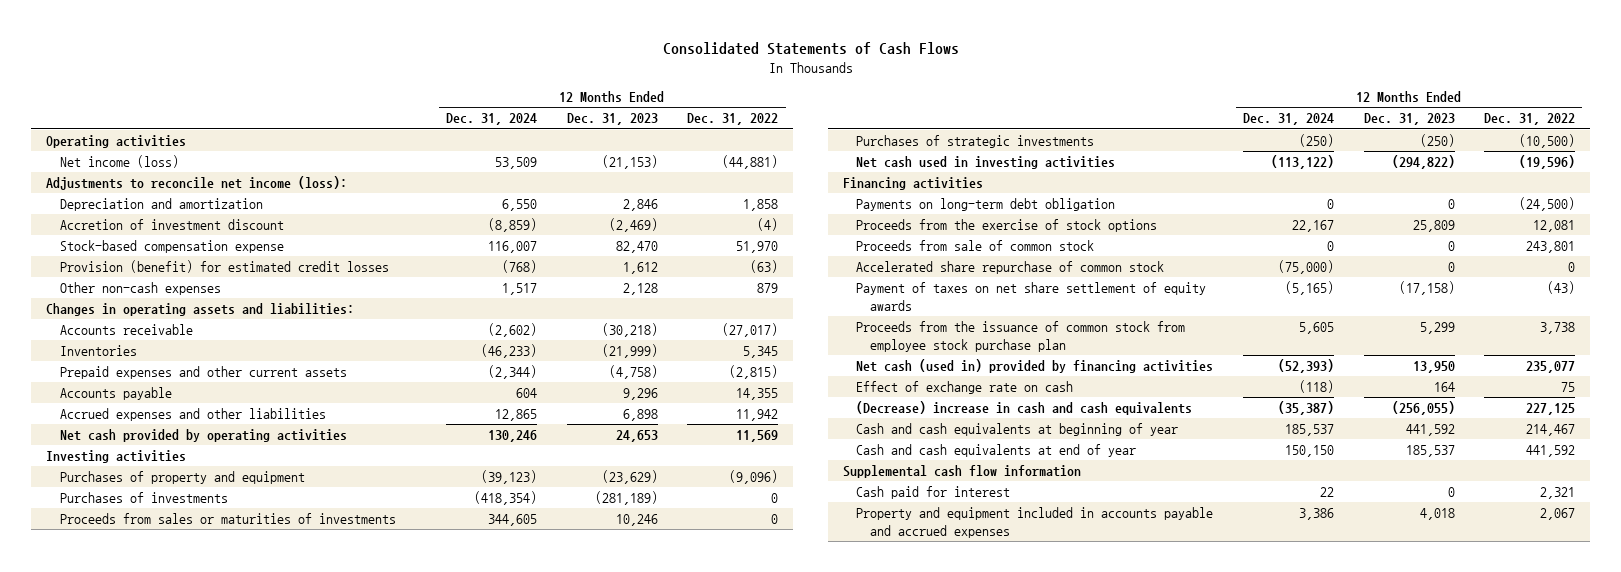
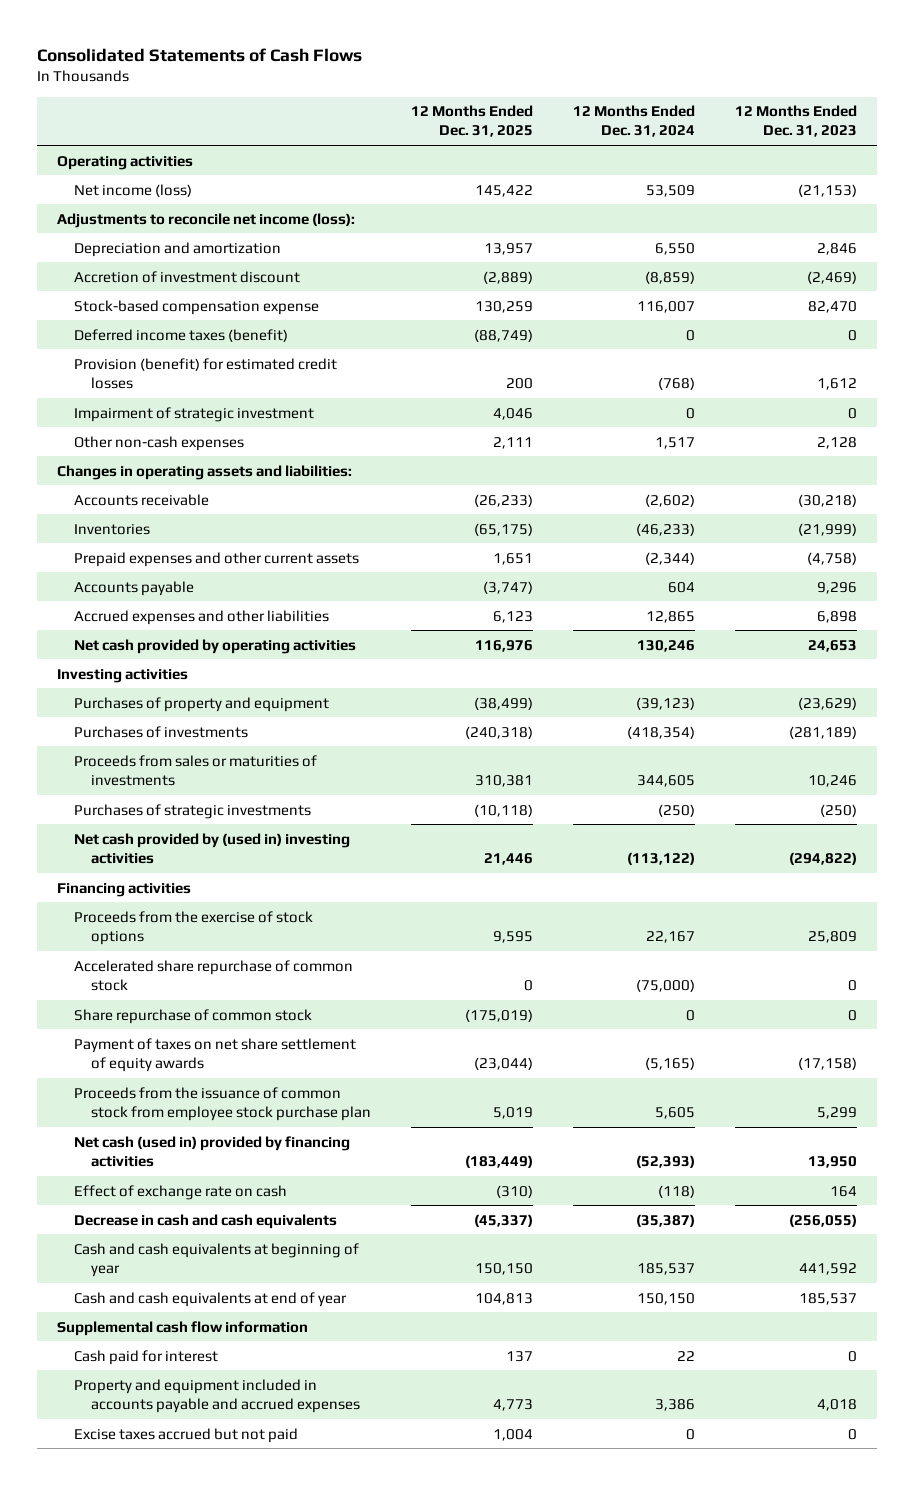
- | 12 Months Ended Dec. 31, 2024 | 12 Months Ended Dec. 31, 2023 | 12 Months Ended Dec. 31, 2022
+ | 12 Months Ended Dec. 31, 2025 | 12 Months Ended Dec. 31, 2024 | 12 Months Ended Dec. 31, 2023
+ Deferred income taxes (benefit) | (88,749) | 0 | 0
+ Impairment of strategic investment | 4,046 | 0 | 0
- Net cash used in investing activities | (113,122) | (294,822) | (19,596)
+ Net cash provided by (used in) investing activities | 21,446 | (113,122) | (294,822)
- Payments on long-term debt obligation | 0 | 0 | (24,500)
- Proceeds from sale of common stock | 0 | 0 | 243,801
+ Share repurchase of common stock | (175,019) | 0 | 0
- (Decrease) increase in cash and cash equivalents | (35,387) | (256,055) | 227,125
+ Decrease in cash and cash equivalents | (45,337) | (35,387) | (256,055)
+ Excise taxes accrued but not paid | 1,004 | 0 | 0

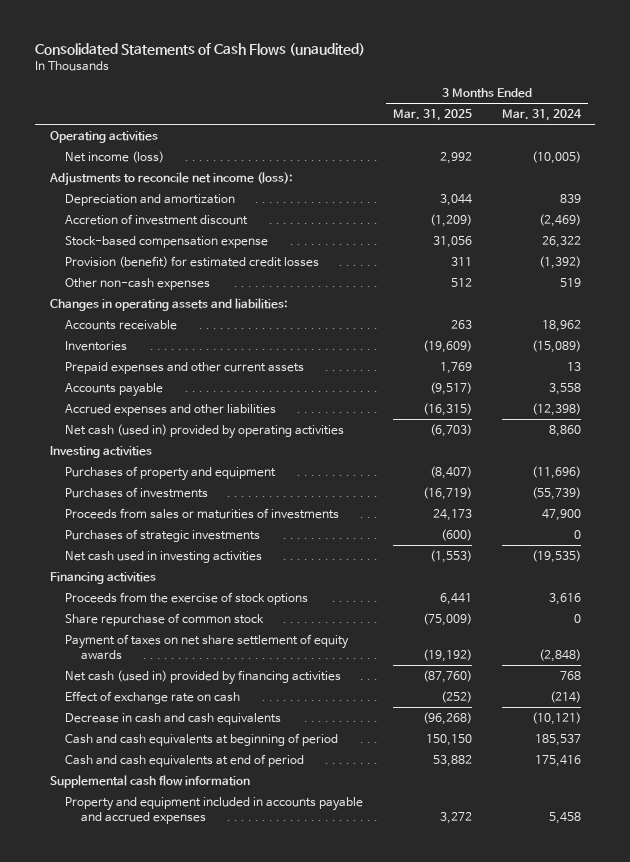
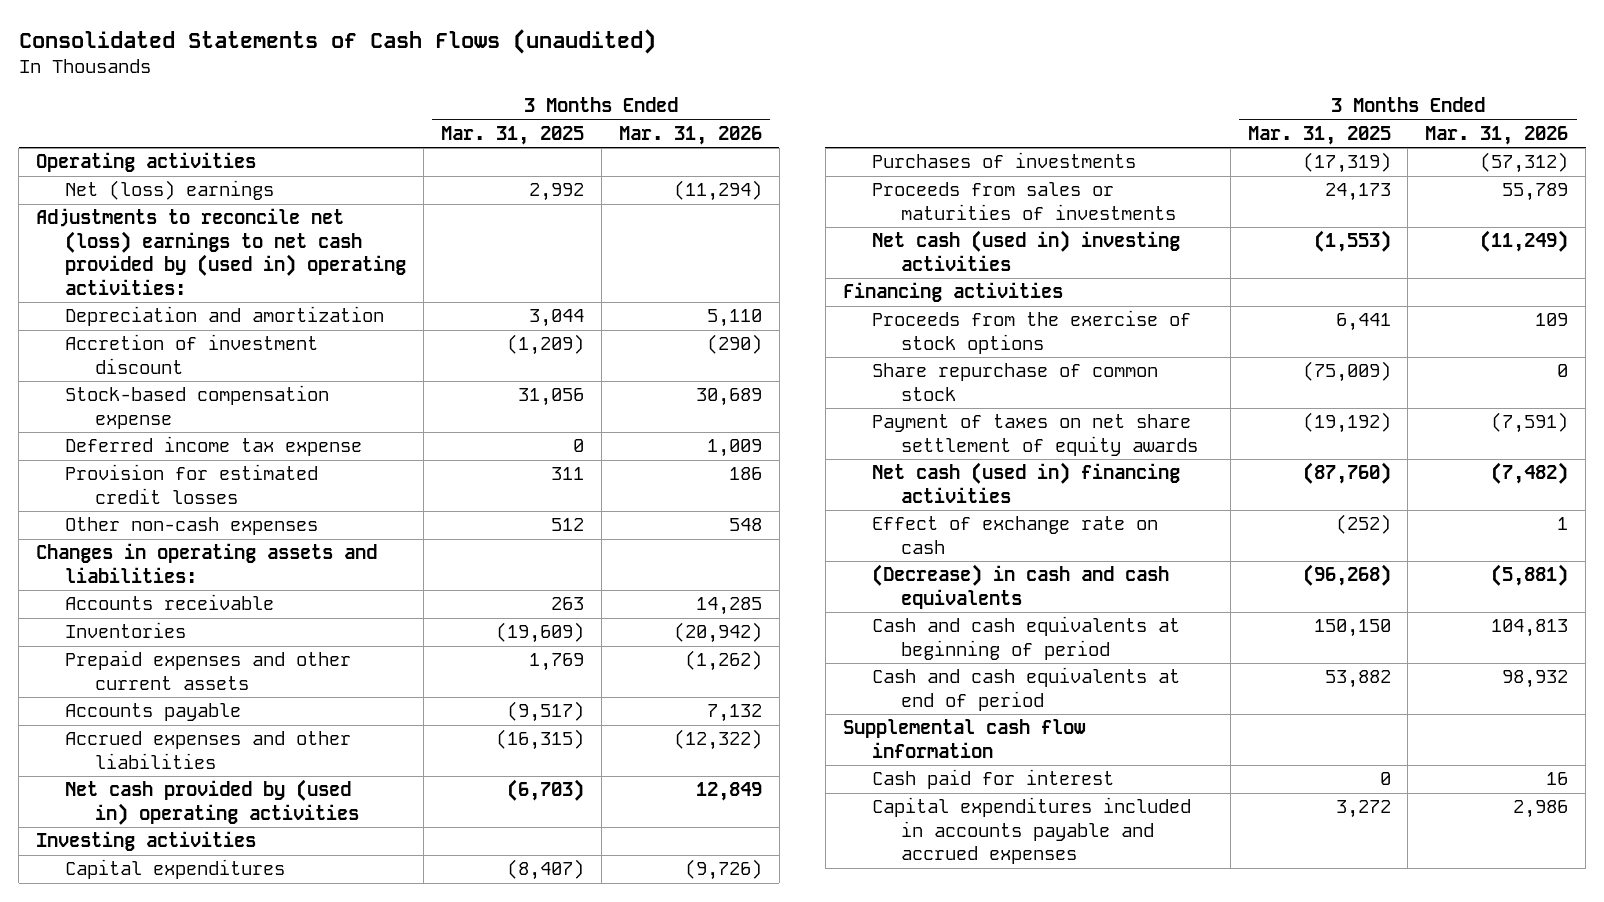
- | 3 Months Ended Mar. 31, 2025 | 3 Months Ended Mar. 31, 2024
+ | 3 Months Ended Mar. 31, 2025 | 3 Months Ended Mar. 31, 2026
- Net income (loss) | 2,992 | (10,005)
- Adjustments to reconcile net income (loss):
+ Net (loss) earnings | 2,992 | (11,294)
+ Adjustments to reconcile net (loss) earnings to net cash provided by (used in) operating activities:
- Provision (benefit) for estimated credit losses | 311 | (1,392)
+ Deferred income tax expense | 0 | 1,009
+ Provision for estimated credit losses | 311 | 186
- Net cash (used in) provided by operating activities | (6,703) | 8,860
+ Net cash provided by (used in) operating activities | (6,703) | 12,849
- Purchases of property and equipment | (8,407) | (11,696)
- Purchases of investments | (16,719) | (55,739)
+ Capital expenditures | (8,407) | (9,726)
+ Purchases of investments | (17,319) | (57,312)
- Purchases of strategic investments | (600) | 0
- Net cash used in investing activities | (1,553) | (19,535)
+ Net cash (used in) investing activities | (1,553) | (11,249)
- Net cash (used in) provided by financing activities | (87,760) | 768
+ Net cash (used in) financing activities | (87,760) | (7,482)
- Decrease in cash and cash equivalents | (96,268) | (10,121)
+ (Decrease) in cash and cash equivalents | (96,268) | (5,881)
- Property and equipment included in accounts payable and accrued expenses | 3,272 | 5,458
+ Cash paid for interest | 0 | 16
+ Capital expenditures included in accounts payable and accrued expenses | 3,272 | 2,986

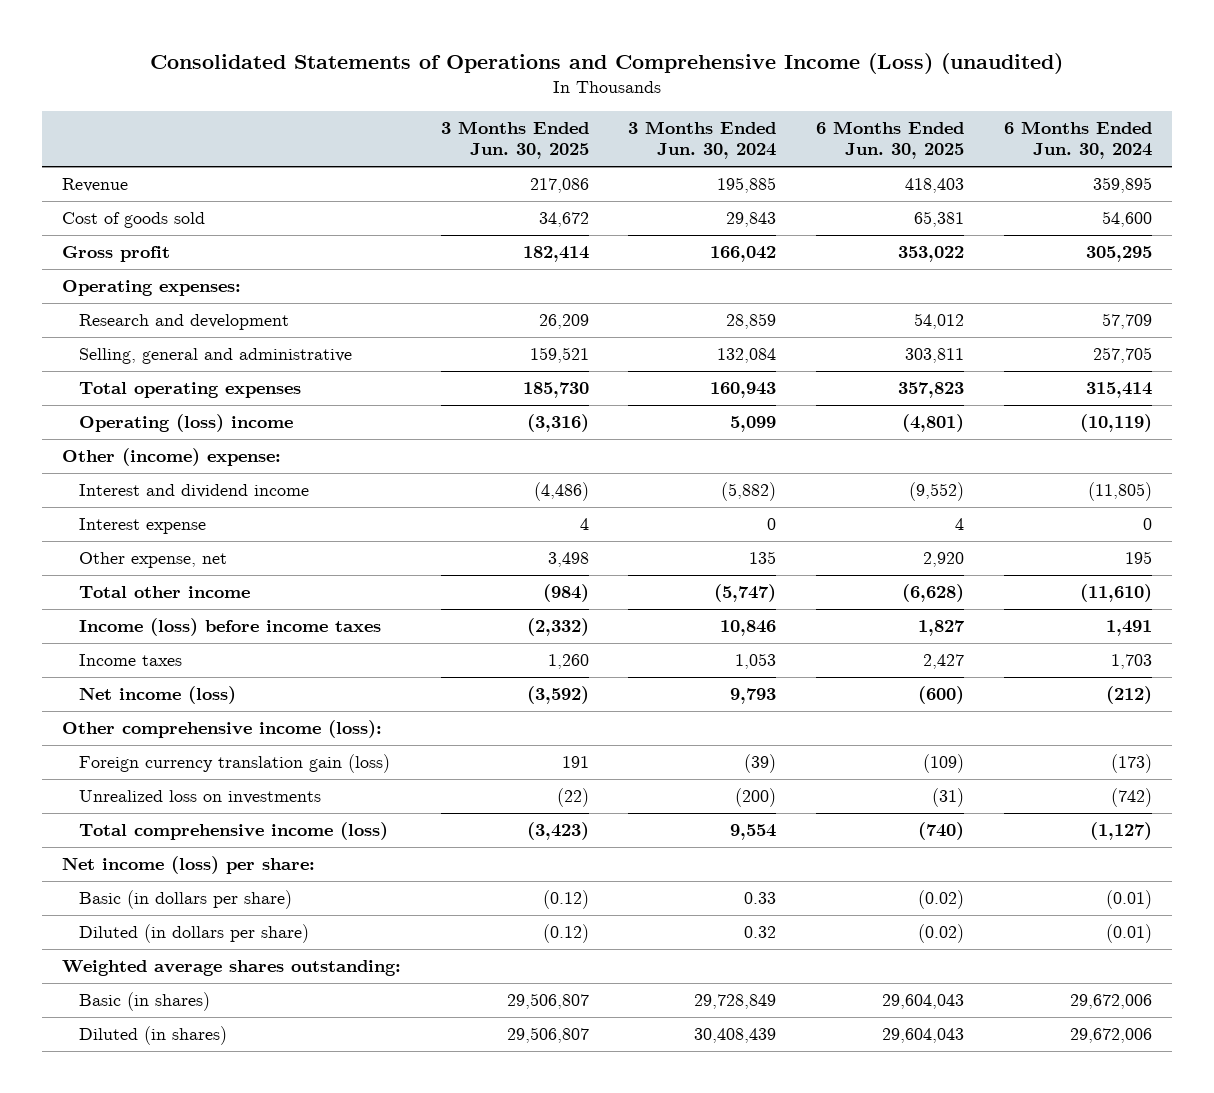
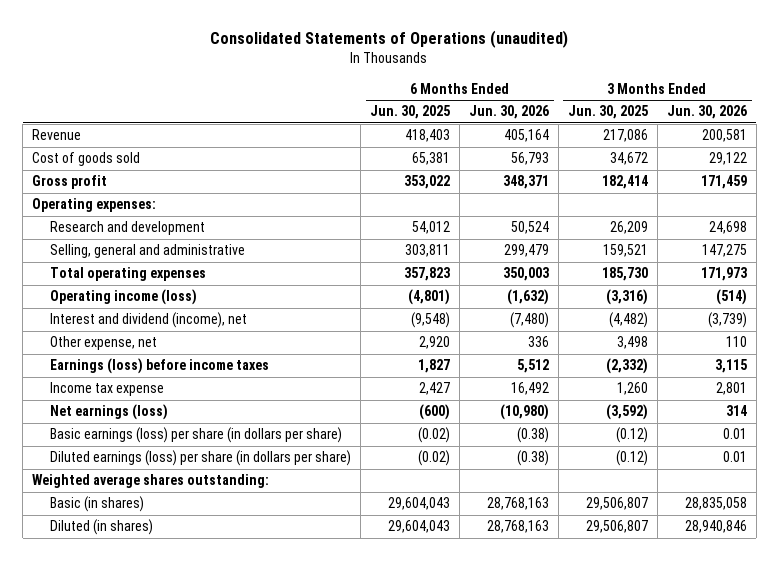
- Consolidated Statements of Operations and Comprehensive Income (Loss) (unaudited)
+ Consolidated Statements of Operations (unaudited)
- | 3 Months Ended Jun. 30, 2025 | 3 Months Ended Jun. 30, 2024 | 6 Months Ended Jun. 30, 2025 | 6 Months Ended Jun. 30, 2024
+ | 6 Months Ended Jun. 30, 2025 | 6 Months Ended Jun. 30, 2026 | 3 Months Ended Jun. 30, 2025 | 3 Months Ended Jun. 30, 2026
- Operating (loss) income | (3,316) | 5,099 | (4,801) | (10,119)
- Other (income) expense:
- Interest and dividend income | (4,486) | (5,882) | (9,552) | (11,805)
- Interest expense | 4 | 0 | 4 | 0
+ Operating income (loss) | (4,801) | (1,632) | (3,316) | (514)
+ Interest and dividend (income), net | (9,548) | (7,480) | (4,482) | (3,739)
- Total other income | (984) | (5,747) | (6,628) | (11,610)
- Income (loss) before income taxes | (2,332) | 10,846 | 1,827 | 1,491
- Income taxes | 1,260 | 1,053 | 2,427 | 1,703
- Net income (loss) | (3,592) | 9,793 | (600) | (212)
- Other comprehensive income (loss):
- Foreign currency translation gain (loss) | 191 | (39) | (109) | (173)
- Unrealized loss on investments | (22) | (200) | (31) | (742)
- Total comprehensive income (loss) | (3,423) | 9,554 | (740) | (1,127)
- Net income (loss) per share:
- Basic (in dollars per share) | (0.12) | 0.33 | (0.02) | (0.01)
- Diluted (in dollars per share) | (0.12) | 0.32 | (0.02) | (0.01)
+ Earnings (loss) before income taxes | 1,827 | 5,512 | (2,332) | 3,115
+ Income tax expense | 2,427 | 16,492 | 1,260 | 2,801
+ Net earnings (loss) | (600) | (10,980) | (3,592) | 314
+ Basic earnings (loss) per share (in dollars per share) | (0.02) | (0.38) | (0.12) | 0.01
+ Diluted earnings (loss) per share (in dollars per share) | (0.02) | (0.38) | (0.12) | 0.01

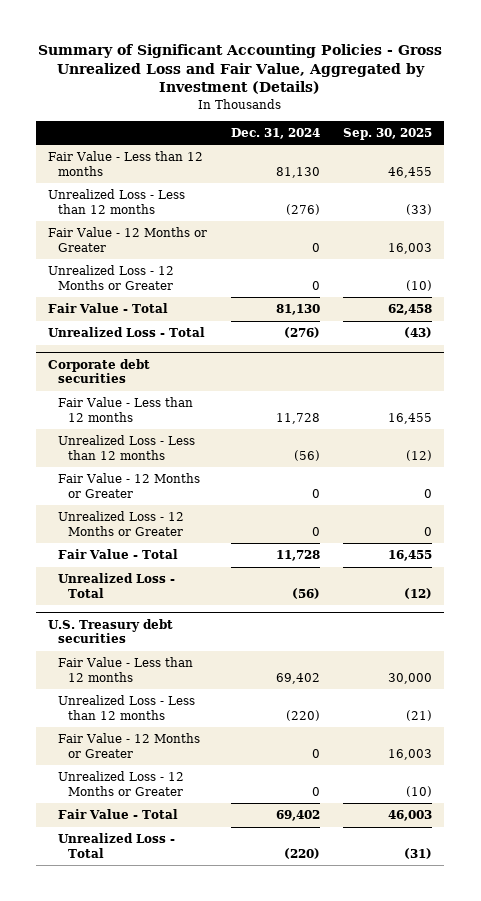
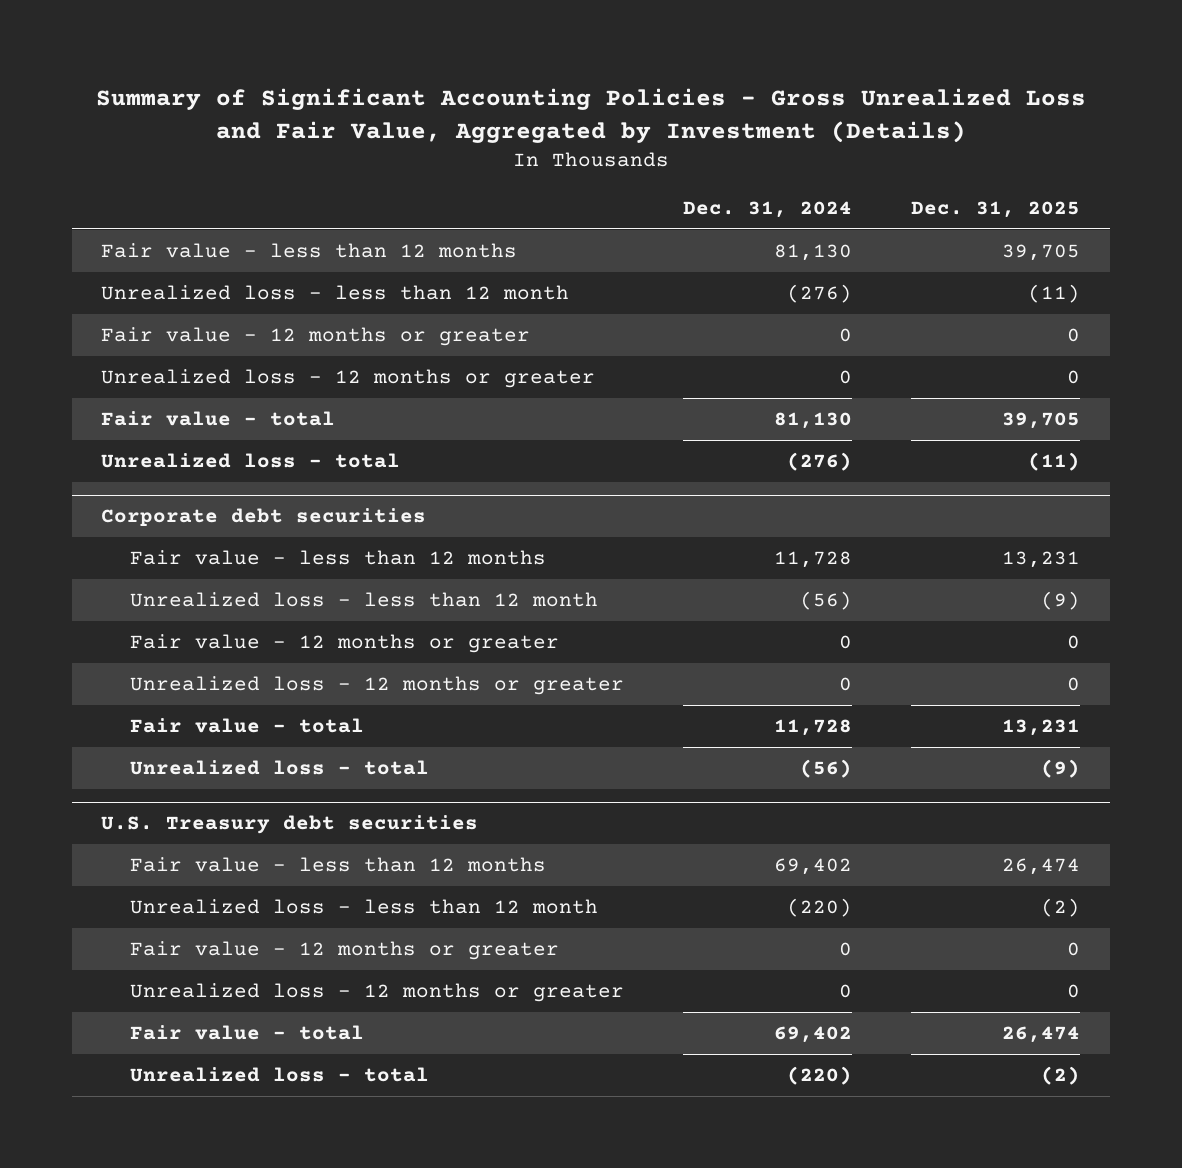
- | Dec. 31, 2024 | Sep. 30, 2025
+ | Dec. 31, 2024 | Dec. 31, 2025
- Fair Value - Less than 12 months | 81,130 | 46,455
- Unrealized Loss - Less than 12 months | (276) | (33)
- Fair Value - 12 Months or Greater | 0 | 16,003
- Unrealized Loss - 12 Months or Greater | 0 | (10)
- Fair Value - Total | 81,130 | 62,458
- Unrealized Loss - Total | (276) | (43)
+ Fair value - less than 12 months | 81,130 | 39,705
+ Unrealized loss - less than 12 month | (276) | (11)
+ Fair value - 12 months or greater | 0 | 0
+ Unrealized loss - 12 months or greater | 0 | 0
+ Fair value - total | 81,130 | 39,705
+ Unrealized loss - total | (276) | (11)
@ Corporate debt securities
- Fair Value - Less than 12 months | 11,728 | 16,455
- Unrealized Loss - Less than 12 months | (56) | (12)
- Fair Value - 12 Months or Greater | 0 | 0
- Unrealized Loss - 12 Months or Greater | 0 | 0
- Fair Value - Total | 11,728 | 16,455
- Unrealized Loss - Total | (56) | (12)
+ Fair value - less than 12 months | 11,728 | 13,231
+ Unrealized loss - less than 12 month | (56) | (9)
+ Fair value - 12 months or greater | 0 | 0
+ Unrealized loss - 12 months or greater | 0 | 0
+ Fair value - total | 11,728 | 13,231
+ Unrealized loss - total | (56) | (9)
@ U.S. Treasury debt securities
- Fair Value - Less than 12 months | 69,402 | 30,000
- Unrealized Loss - Less than 12 months | (220) | (21)
- Fair Value - 12 Months or Greater | 0 | 16,003
- Unrealized Loss - 12 Months or Greater | 0 | (10)
- Fair Value - Total | 69,402 | 46,003
- Unrealized Loss - Total | (220) | (31)
+ Fair value - less than 12 months | 69,402 | 26,474
+ Unrealized loss - less than 12 month | (220) | (2)
+ Fair value - 12 months or greater | 0 | 0
+ Unrealized loss - 12 months or greater | 0 | 0
+ Fair value - total | 69,402 | 26,474
+ Unrealized loss - total | (220) | (2)

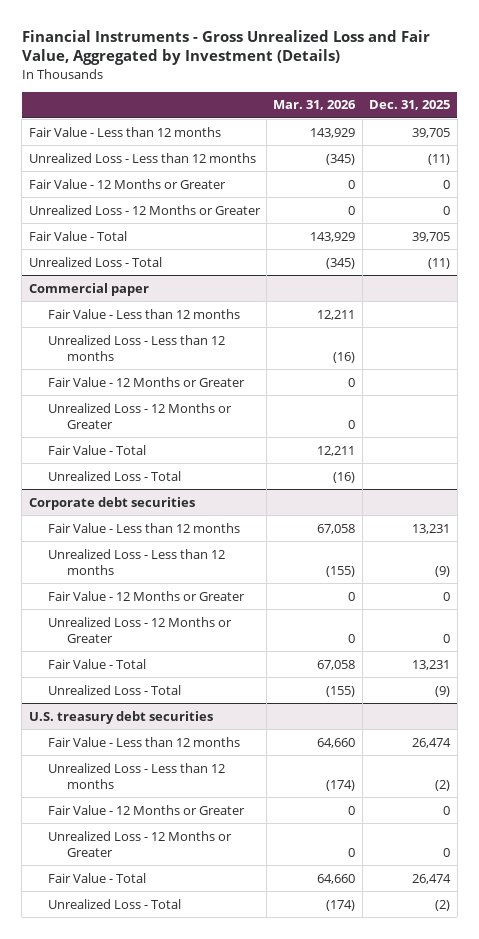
- Summary of Significant Accounting Policies - Gross Unrealized Loss and Fair Value, Aggregated by Investment (Details)
+ Financial Instruments - Gross Unrealized Loss and Fair Value, Aggregated by Investment (Details)
- | Dec. 31, 2024 | Dec. 31, 2025
+ | Mar. 31, 2026 | Dec. 31, 2025
- Fair value - less than 12 months | 81,130 | 39,705
- Unrealized loss - less than 12 month | (276) | (11)
- Fair value - 12 months or greater | 0 | 0
- Unrealized loss - 12 months or greater | 0 | 0
- Fair value - total | 81,130 | 39,705
- Unrealized loss - total | (276) | (11)
+ Fair Value - Less than 12 months | 143,929 | 39,705
+ Unrealized Loss - Less than 12 months | (345) | (11)
+ Fair Value - 12 Months or Greater | 0 | 0
+ Unrealized Loss - 12 Months or Greater | 0 | 0
+ Fair Value - Total | 143,929 | 39,705
+ Unrealized Loss - Total | (345) | (11)
+ Commercial paper
+ Fair Value - Less than 12 months | 12,211 |
+ Unrealized Loss - Less than 12 months | (16) |
+ Fair Value - 12 Months or Greater | 0 |
+ Unrealized Loss - 12 Months or Greater | 0 |
+ Fair Value - Total | 12,211 |
+ Unrealized Loss - Total | (16) |
@ Corporate debt securities
- Fair value - less than 12 months | 11,728 | 13,231
- Unrealized loss - less than 12 month | (56) | (9)
- Fair value - 12 months or greater | 0 | 0
- Unrealized loss - 12 months or greater | 0 | 0
- Fair value - total | 11,728 | 13,231
- Unrealized loss - total | (56) | (9)
- U.S. Treasury debt securities
- Fair value - less than 12 months | 69,402 | 26,474
- Unrealized loss - less than 12 month | (220) | (2)
- Fair value - 12 months or greater | 0 | 0
- Unrealized loss - 12 months or greater | 0 | 0
- Fair value - total | 69,402 | 26,474
- Unrealized loss - total | (220) | (2)
@ Corporate debt securities
+ Fair Value - Less than 12 months | 67,058 | 13,231
+ Unrealized Loss - Less than 12 months | (155) | (9)
+ Fair Value - 12 Months or Greater | 0 | 0
+ Unrealized Loss - 12 Months or Greater | 0 | 0
+ Fair Value - Total | 67,058 | 13,231
+ Unrealized Loss - Total | (155) | (9)
+ U.S. treasury debt securities
+ Fair Value - Less than 12 months | 64,660 | 26,474
+ Unrealized Loss - Less than 12 months | (174) | (2)
+ Fair Value - 12 Months or Greater | 0 | 0
+ Unrealized Loss - 12 Months or Greater | 0 | 0
+ Fair Value - Total | 64,660 | 26,474
+ Unrealized Loss - Total | (174) | (2)

